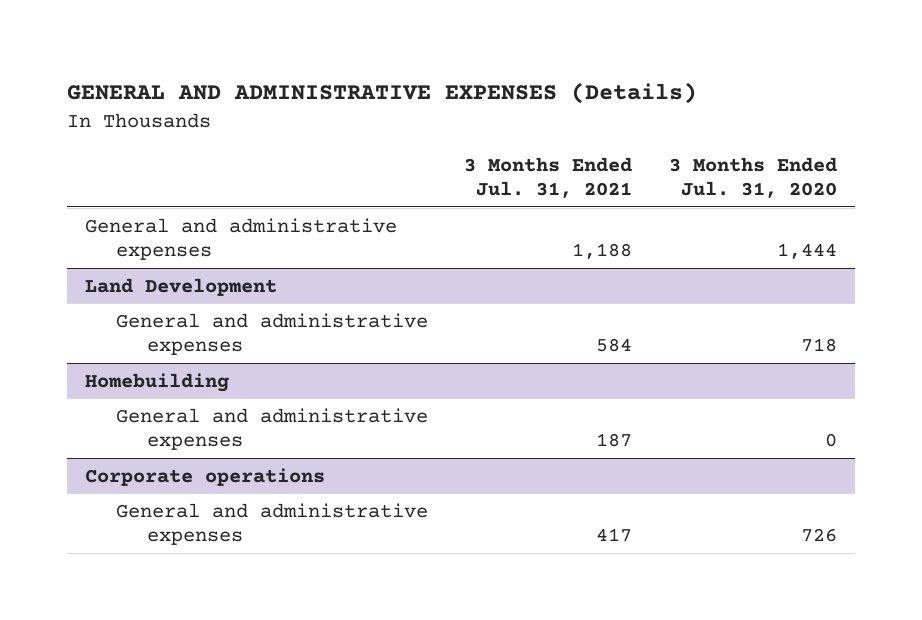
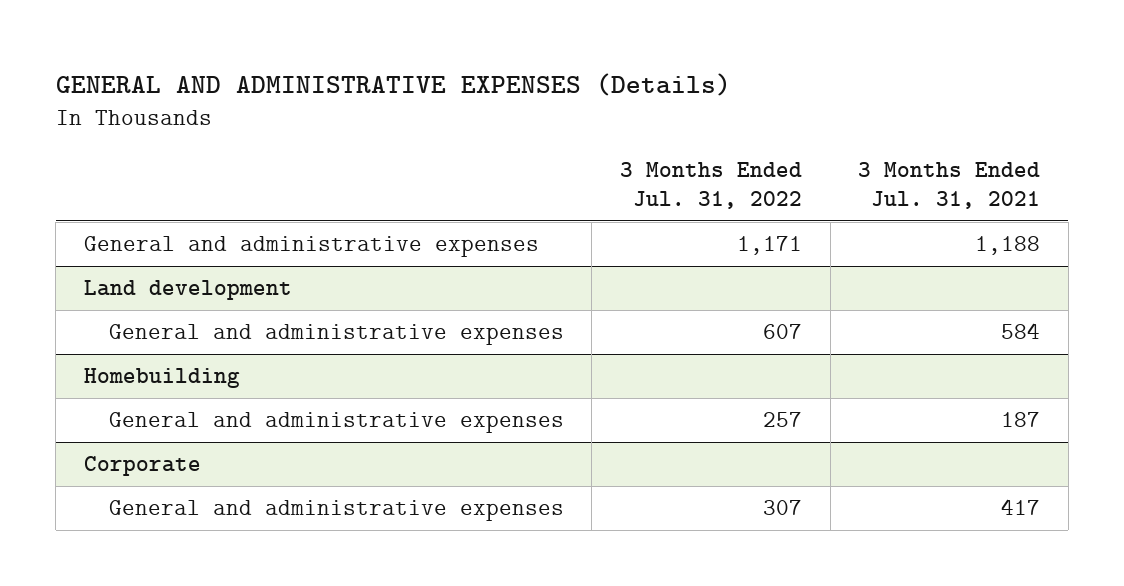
- | 3 Months Ended Jul. 31, 2021 | 3 Months Ended Jul. 31, 2020
+ | 3 Months Ended Jul. 31, 2022 | 3 Months Ended Jul. 31, 2021
- Land Development
+ Land development
- Corporate operations
+ Corporate

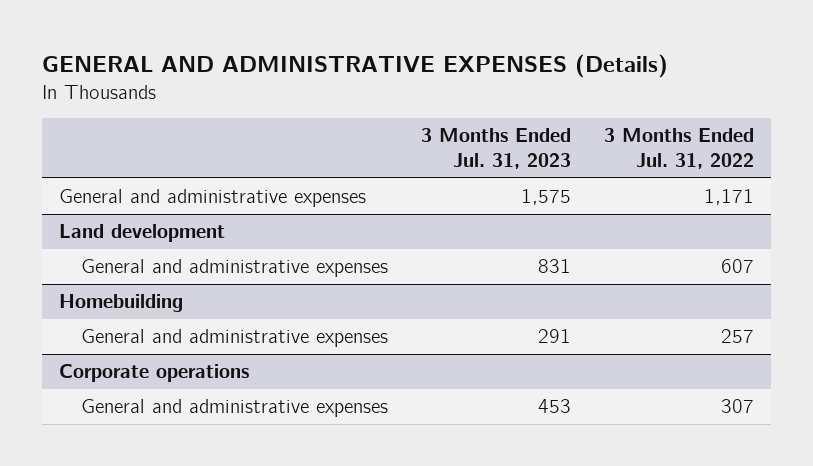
- | 3 Months Ended Jul. 31, 2022 | 3 Months Ended Jul. 31, 2021
+ | 3 Months Ended Jul. 31, 2023 | 3 Months Ended Jul. 31, 2022
- Corporate
+ Corporate operations

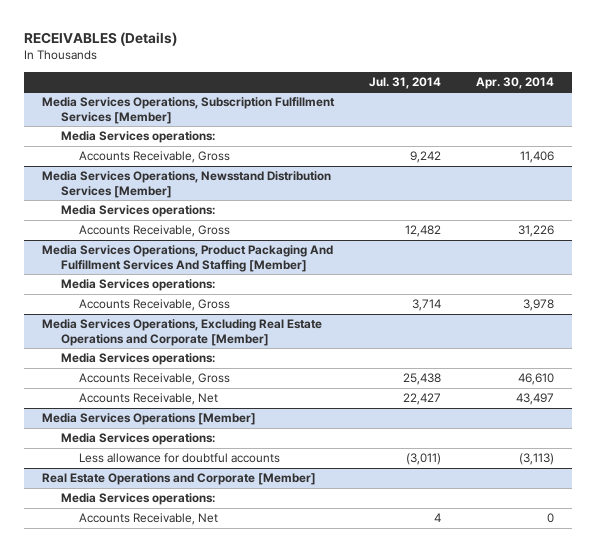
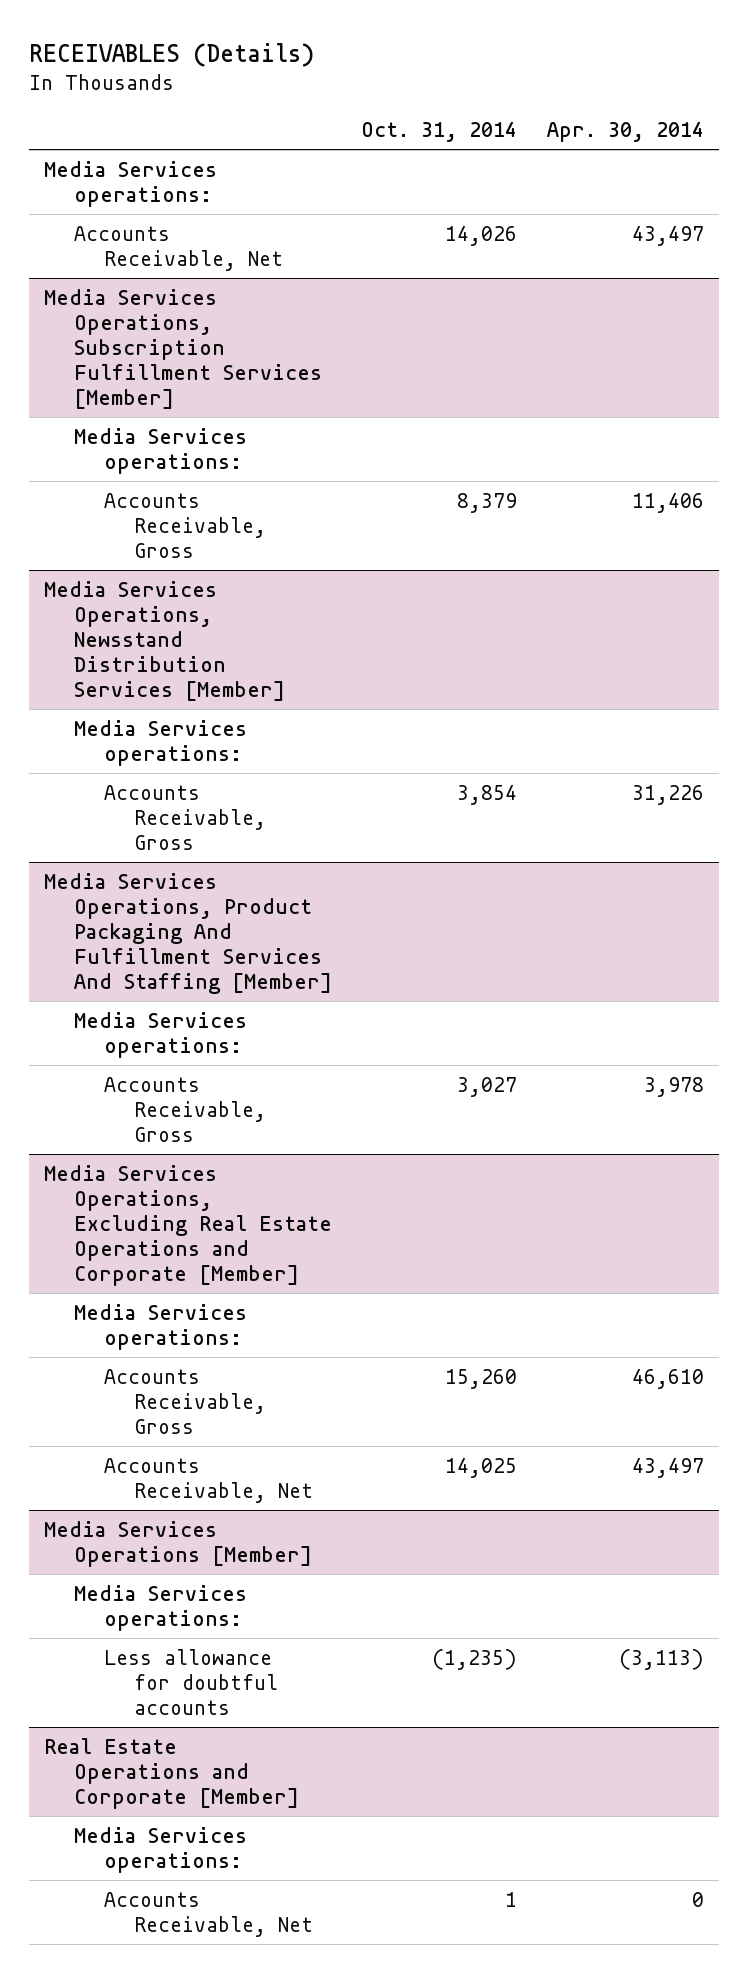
- | Jul. 31, 2014 | Apr. 30, 2014
+ | Oct. 31, 2014 | Apr. 30, 2014
+ Media Services operations:
+ Accounts Receivable, Net | 14,026 | 43,497

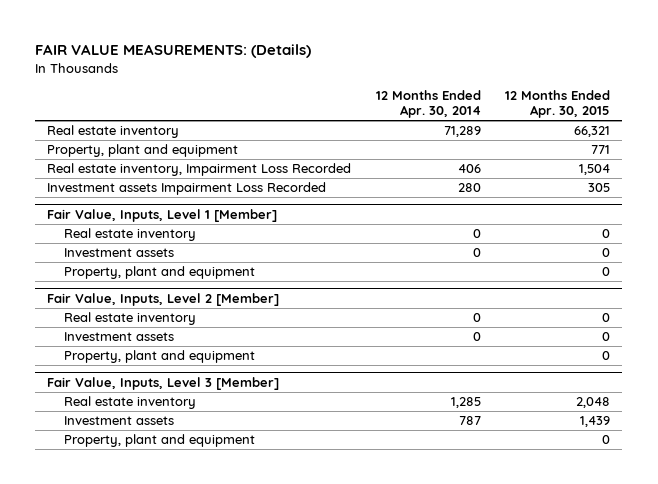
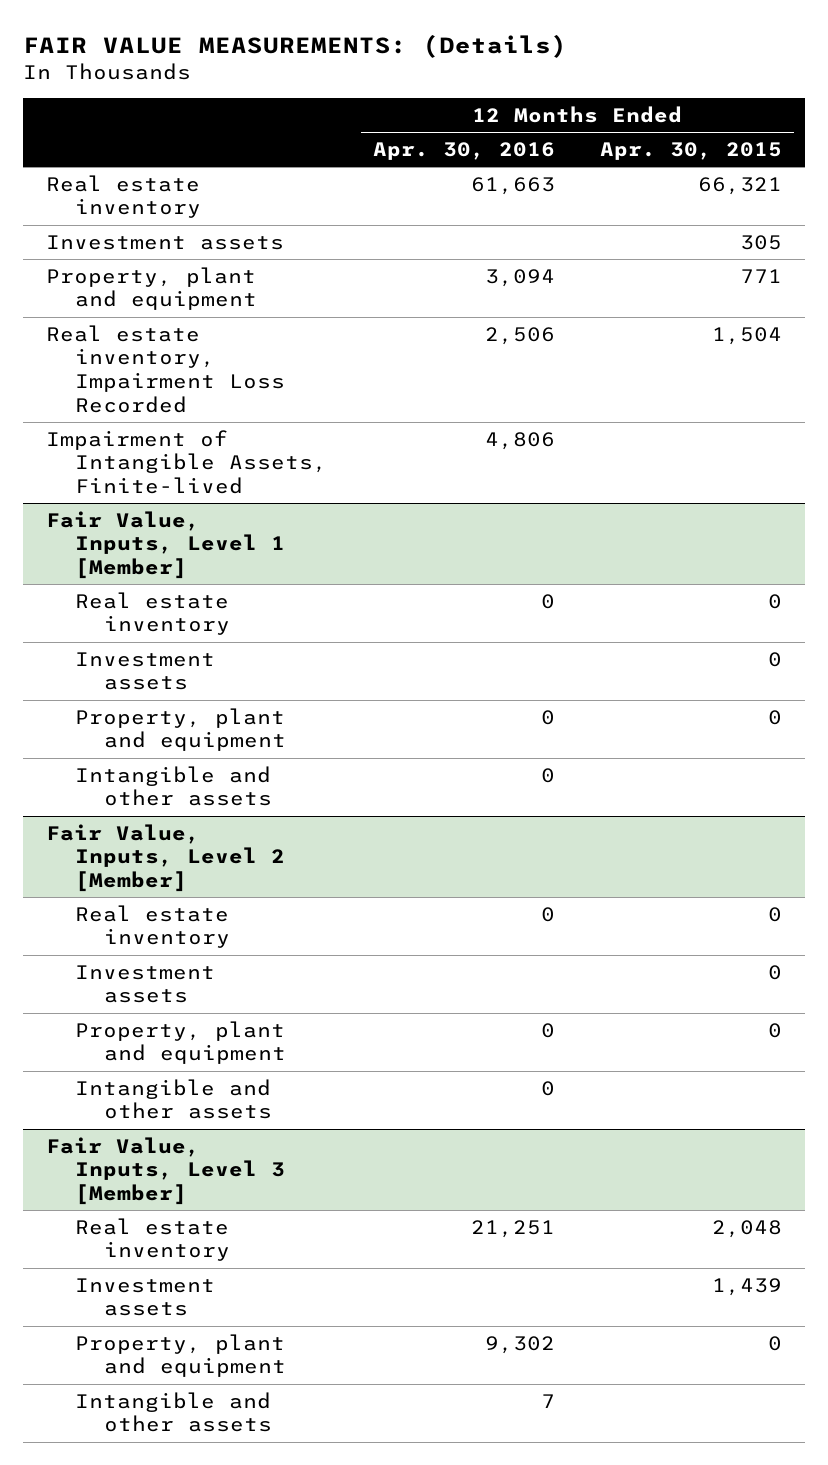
- | 12 Months Ended Apr. 30, 2014 | 12 Months Ended Apr. 30, 2015
+ | 12 Months Ended Apr. 30, 2016 | 12 Months Ended Apr. 30, 2015
+ Investment assets | | 305
- Investment assets Impairment Loss Recorded | 280 | 305
+ Impairment of Intangible Assets, Finite-lived | 4,806 |
@ Fair Value, Inputs, Level 1 [Member]
+ Intangible and other assets | 0 |
@ Fair Value, Inputs, Level 2 [Member]
+ Intangible and other assets | 0 |
@ Fair Value, Inputs, Level 3 [Member]
+ Intangible and other assets | 7 |

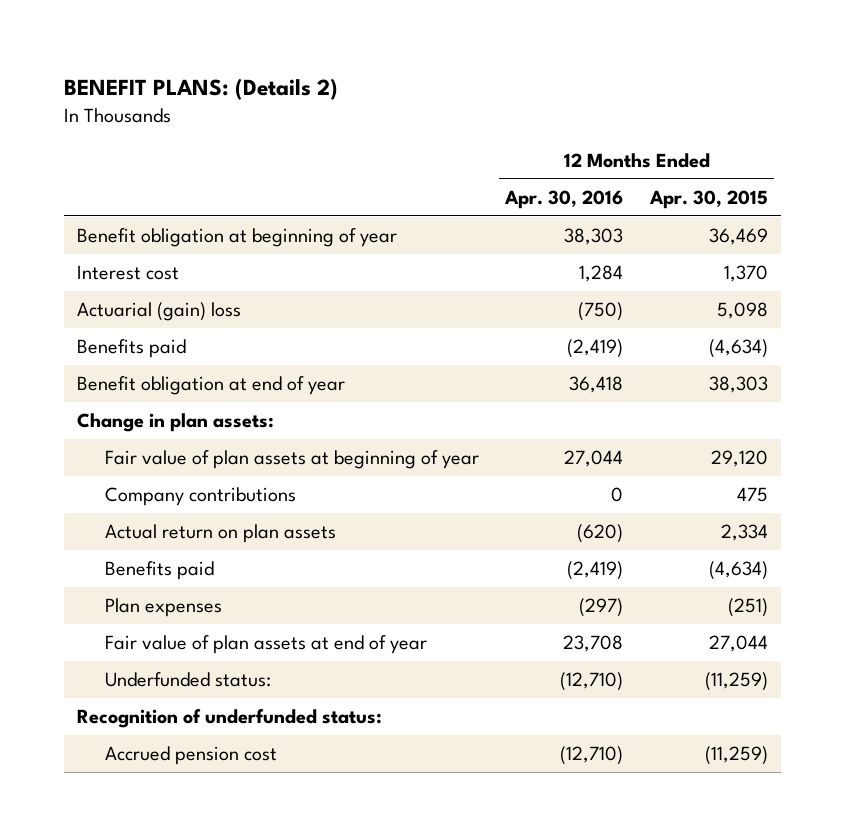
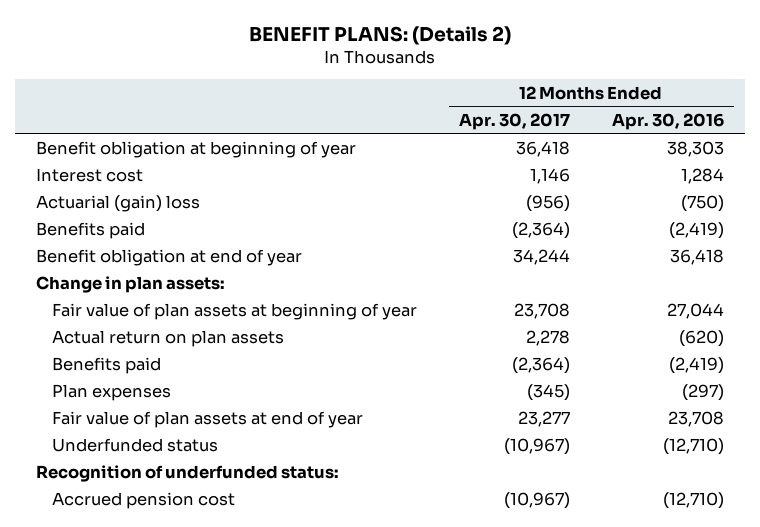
- | 12 Months Ended Apr. 30, 2016 | 12 Months Ended Apr. 30, 2015
+ | 12 Months Ended Apr. 30, 2017 | 12 Months Ended Apr. 30, 2016
- Company contributions | 0 | 475
- Underfunded status: | (12,710) | (11,259)
+ Underfunded status | (10,967) | (12,710)

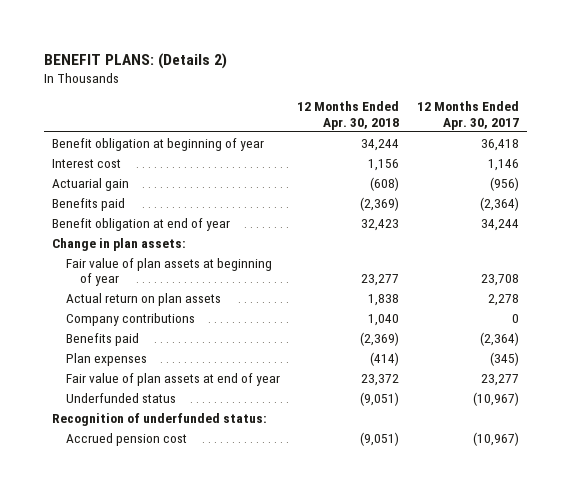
- | 12 Months Ended Apr. 30, 2017 | 12 Months Ended Apr. 30, 2016
+ | 12 Months Ended Apr. 30, 2018 | 12 Months Ended Apr. 30, 2017
- Actuarial (gain) loss | (956) | (750)
+ Actuarial gain | (608) | (956)
+ Company contributions | 1,040 | 0

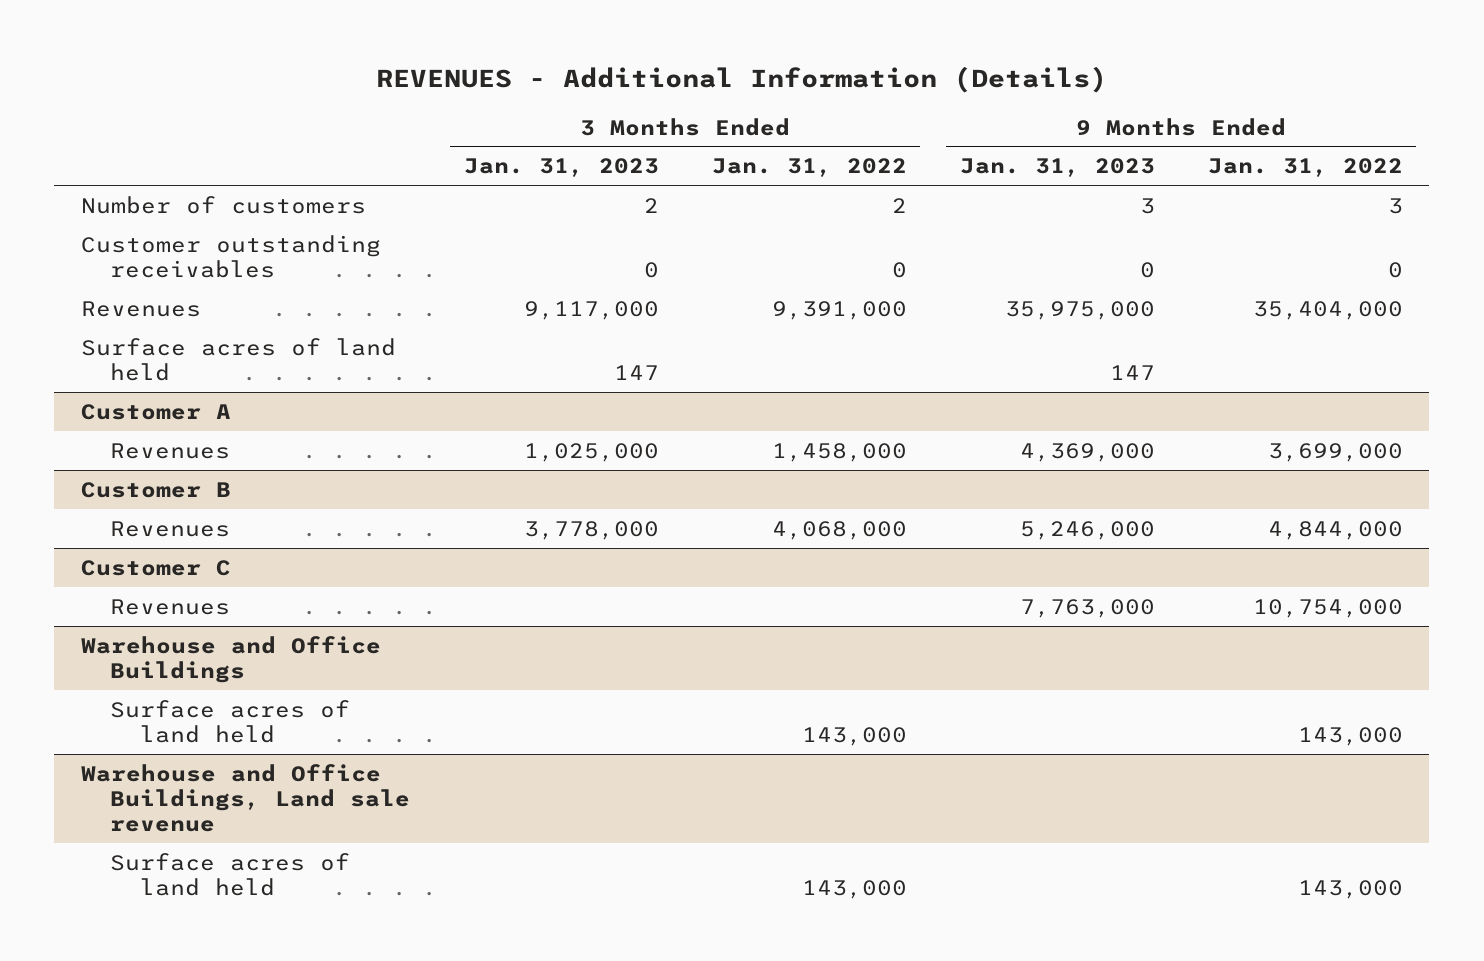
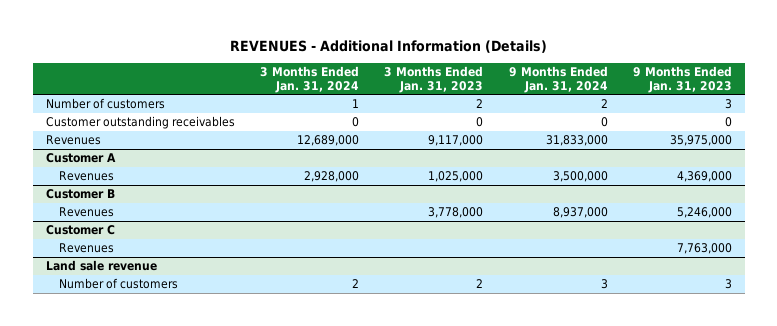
- | 3 Months Ended Jan. 31, 2023 | 3 Months Ended Jan. 31, 2022 | 9 Months Ended Jan. 31, 2023 | 9 Months Ended Jan. 31, 2022
+ | 3 Months Ended Jan. 31, 2024 | 3 Months Ended Jan. 31, 2023 | 9 Months Ended Jan. 31, 2024 | 9 Months Ended Jan. 31, 2023
- Surface acres of land held | 147 | | 147 |
- Warehouse and Office Buildings
- Surface acres of land held | | 143,000 | | 143,000
- Warehouse and Office Buildings, Land sale revenue
- Surface acres of land held | | 143,000 | | 143,000
+ Land sale revenue
+ Number of customers | 2 | 2 | 3 | 3

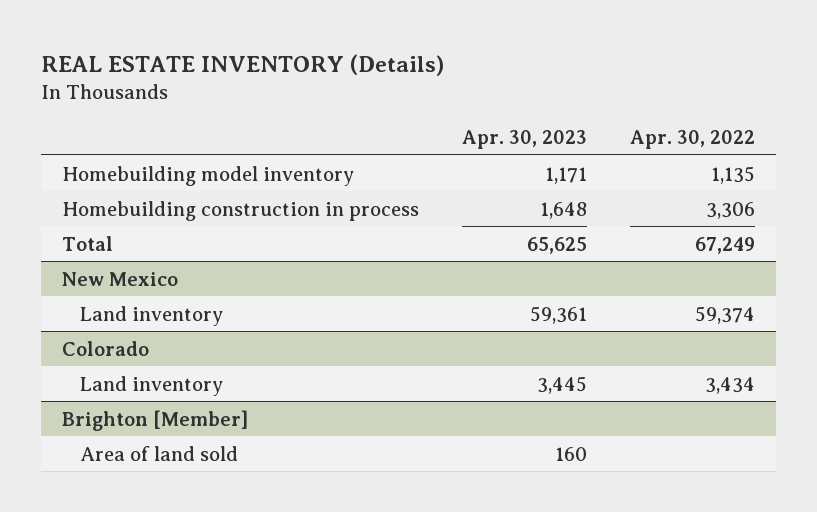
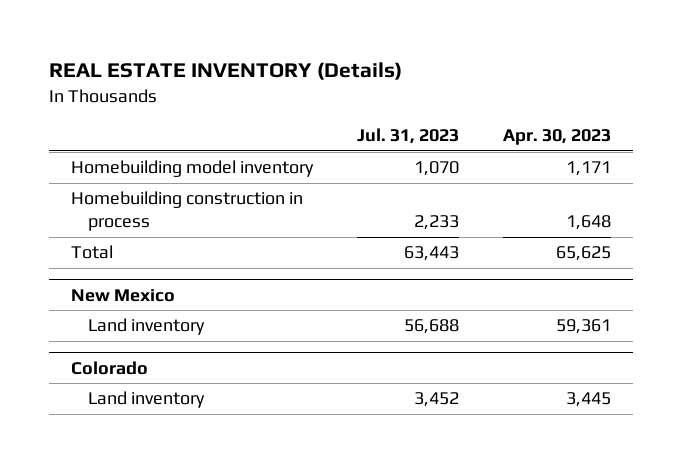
- | Apr. 30, 2023 | Apr. 30, 2022
+ | Jul. 31, 2023 | Apr. 30, 2023
- Brighton [Member]
- Area of land sold | 160 |

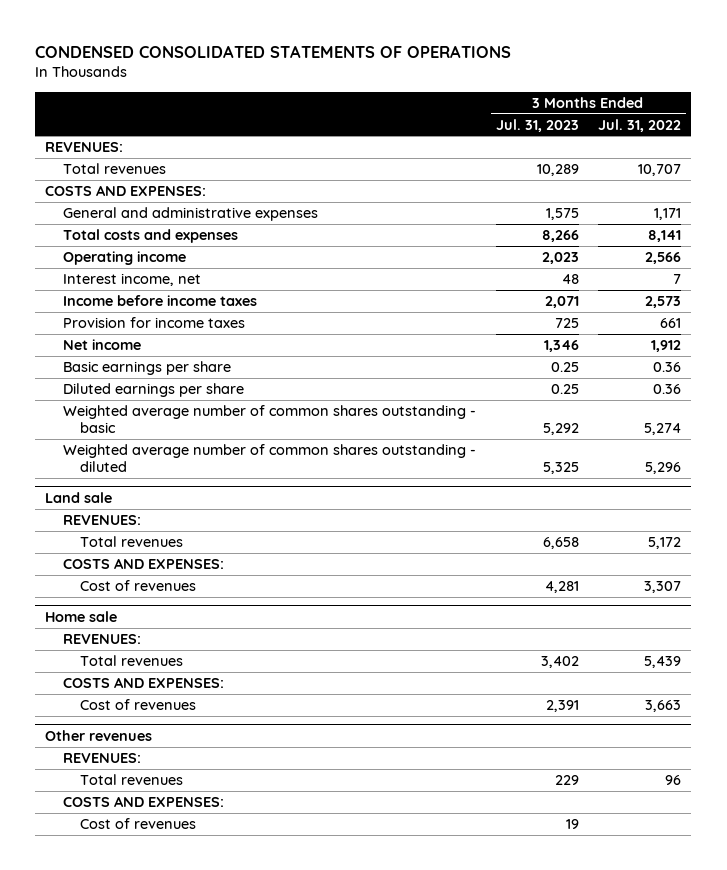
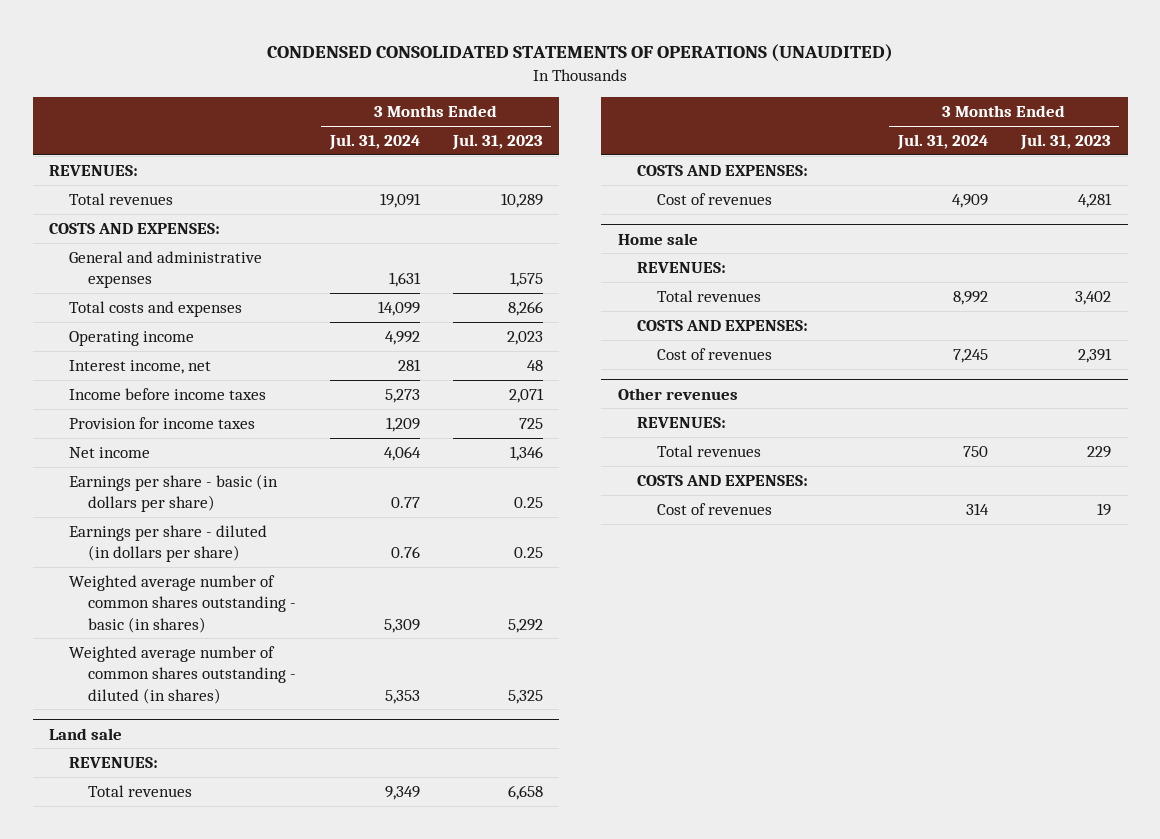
- CONDENSED CONSOLIDATED STATEMENTS OF OPERATIONS
+ CONDENSED CONSOLIDATED STATEMENTS OF OPERATIONS (UNAUDITED)
- | 3 Months Ended Jul. 31, 2023 | 3 Months Ended Jul. 31, 2022
+ | 3 Months Ended Jul. 31, 2024 | 3 Months Ended Jul. 31, 2023
- Basic earnings per share | 0.25 | 0.36
- Diluted earnings per share | 0.25 | 0.36
- Weighted average number of common shares outstanding - basic | 5,292 | 5,274
- Weighted average number of common shares outstanding - diluted | 5,325 | 5,296
+ Earnings per share - basic (in dollars per share) | 0.77 | 0.25
+ Earnings per share - diluted (in dollars per share) | 0.76 | 0.25
+ Weighted average number of common shares outstanding - basic (in shares) | 5,309 | 5,292
+ Weighted average number of common shares outstanding - diluted (in shares) | 5,353 | 5,325

